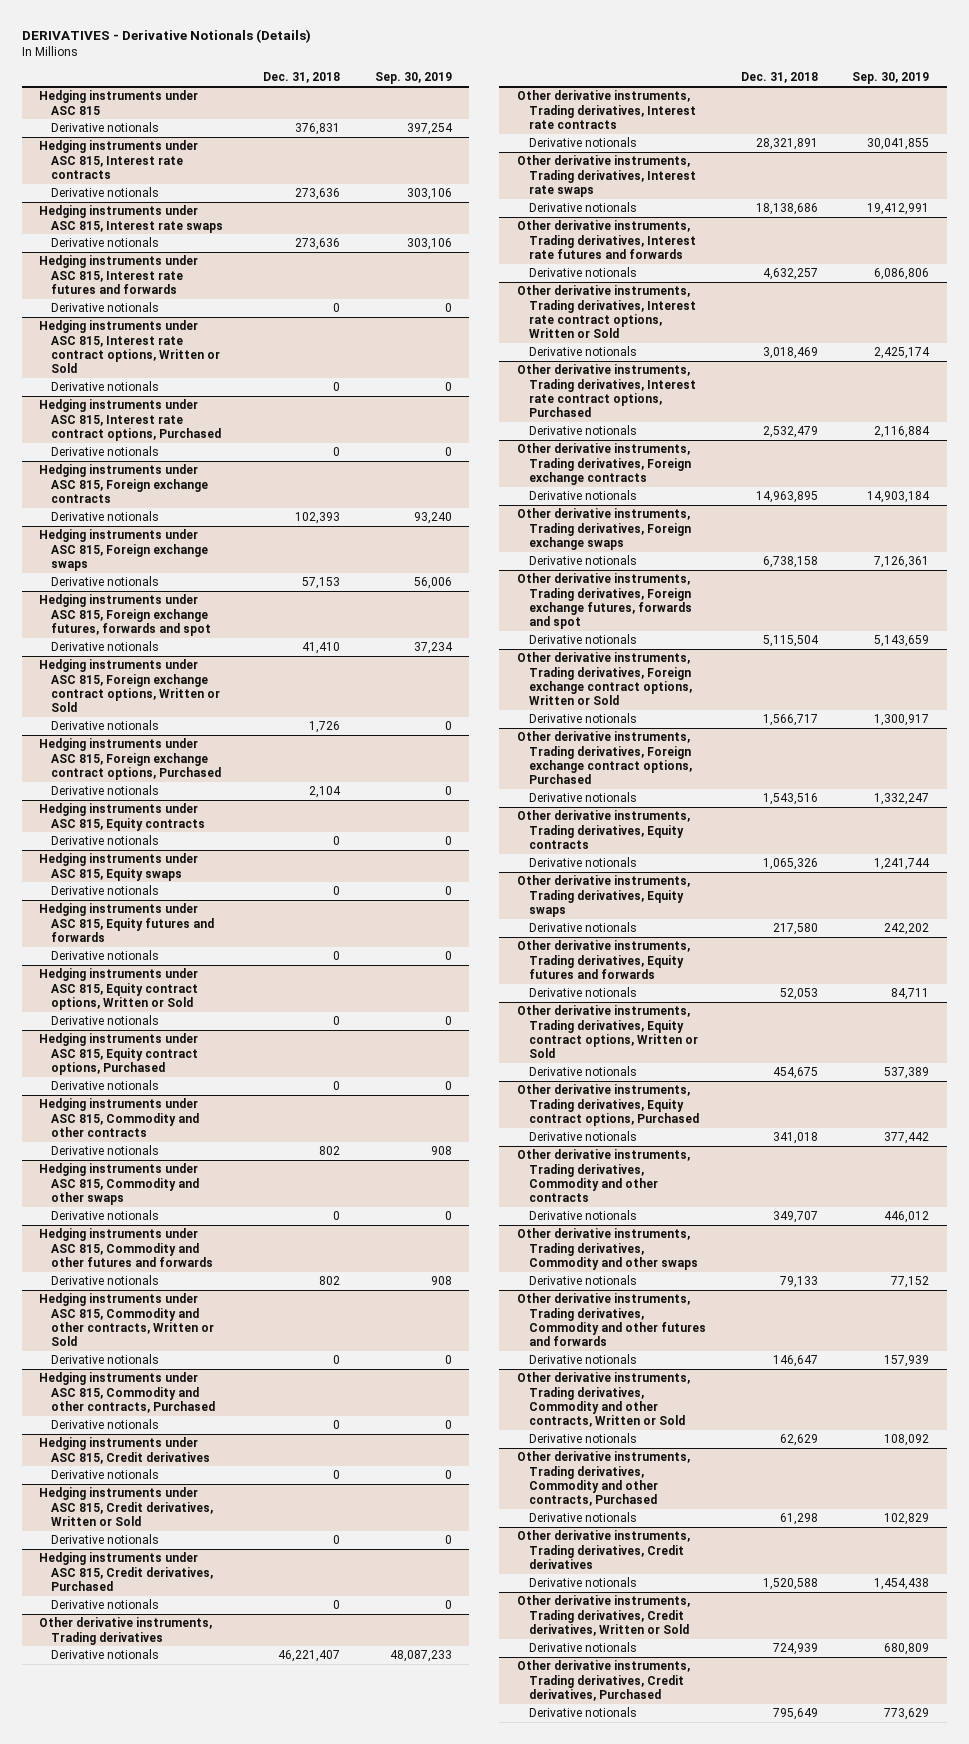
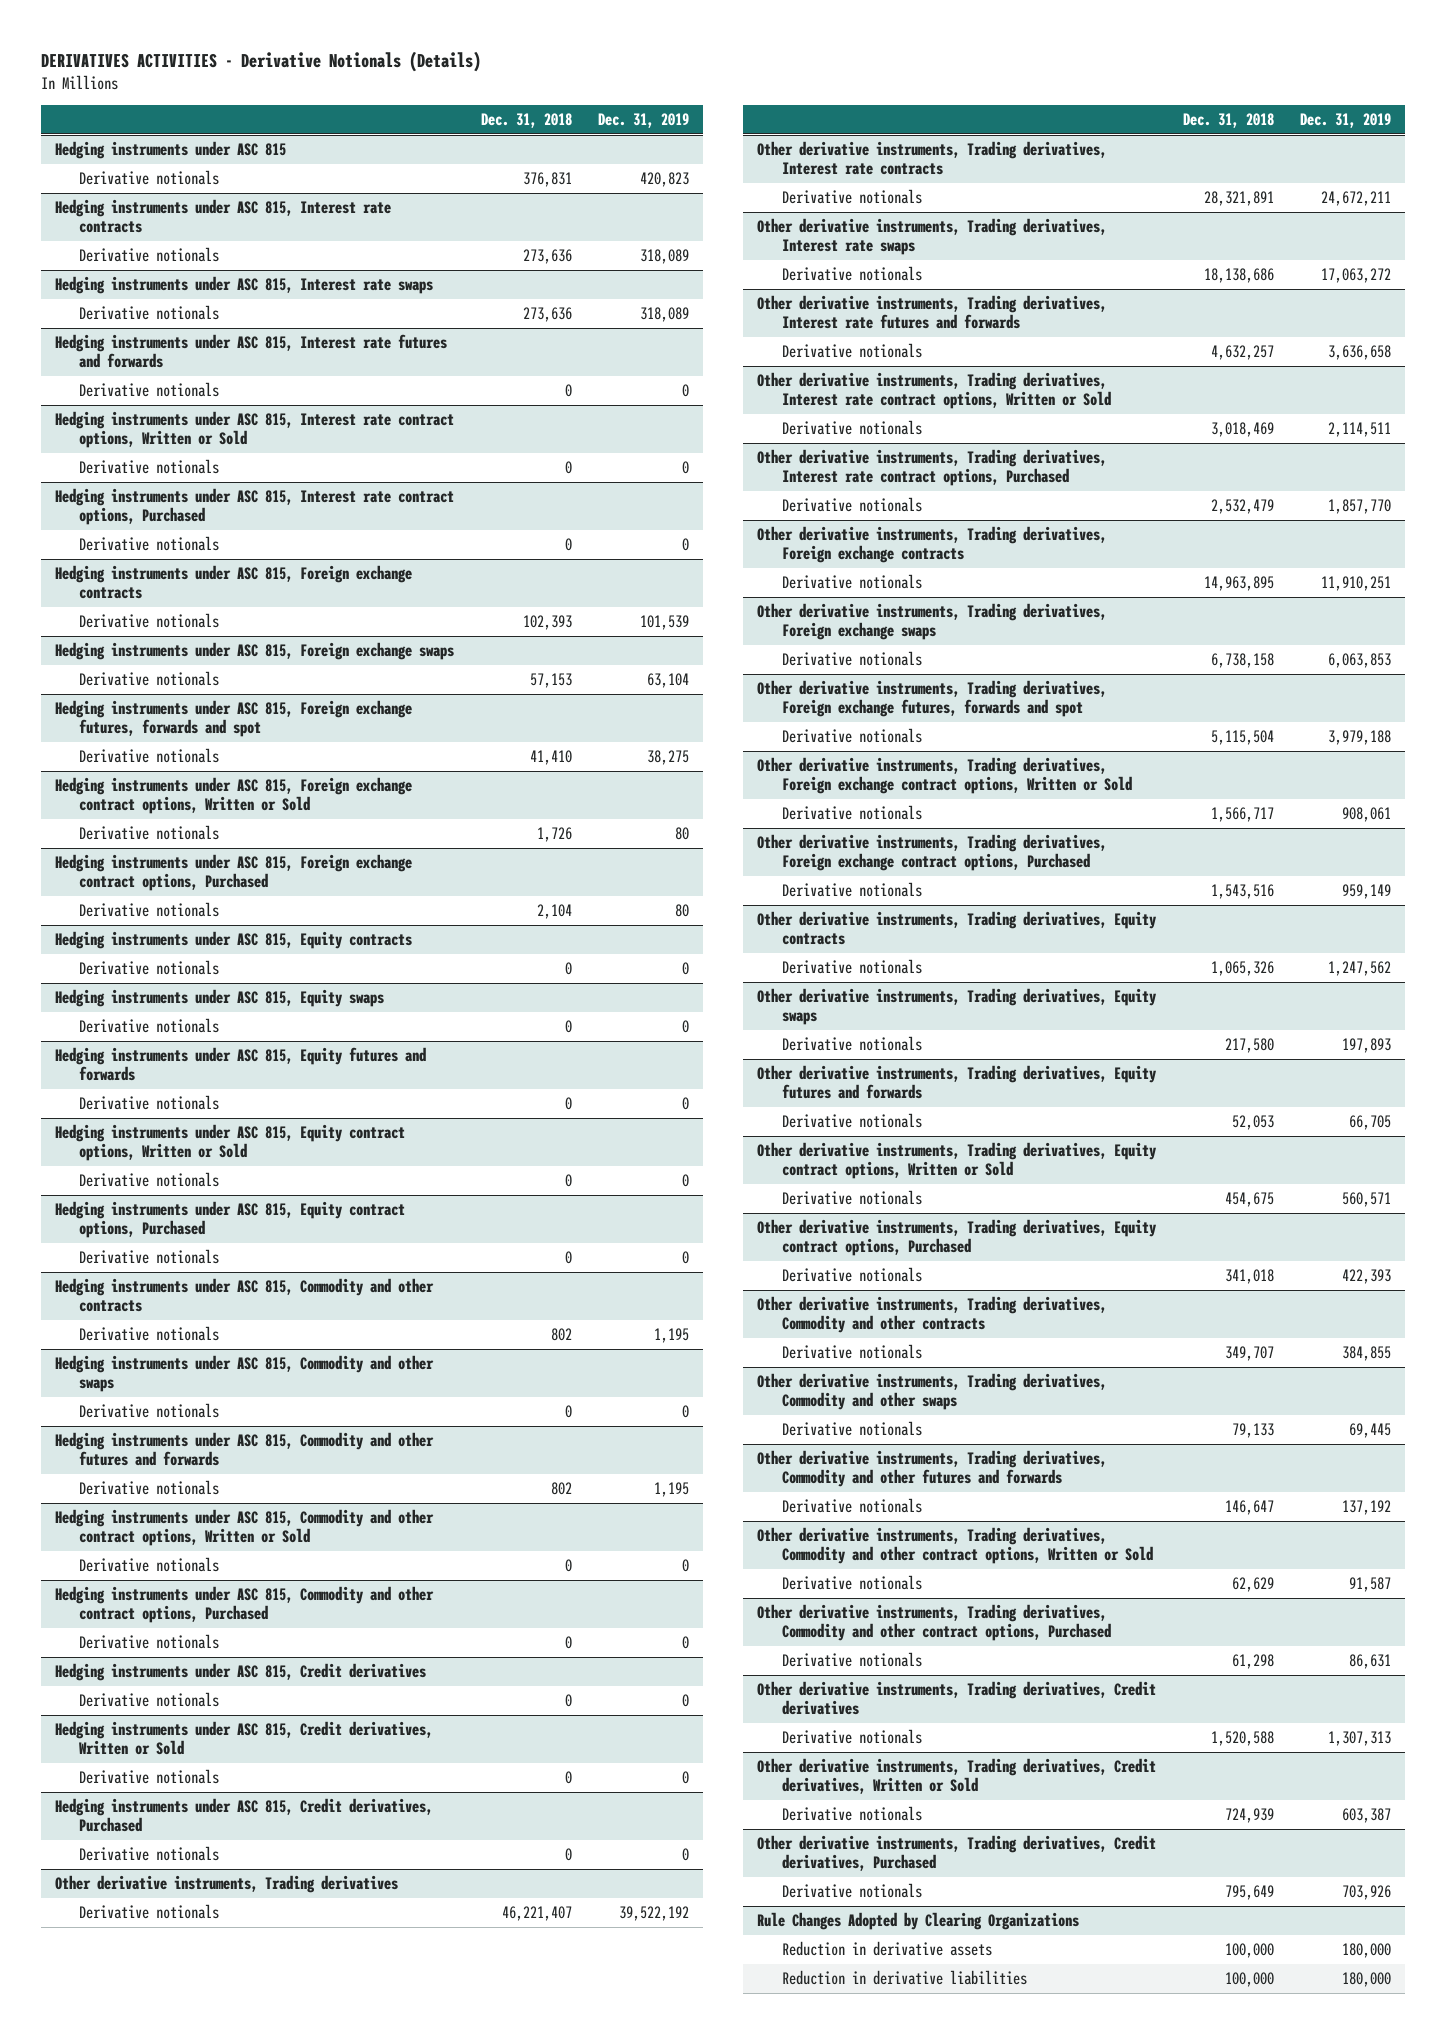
- DERIVATIVES - Derivative Notionals (Details)
+ DERIVATIVES ACTIVITIES - Derivative Notionals (Details)
- | Dec. 31, 2018 | Sep. 30, 2019
+ | Dec. 31, 2018 | Dec. 31, 2019
- Hedging instruments under ASC 815, Commodity and other contracts, Written or Sold
+ Hedging instruments under ASC 815, Commodity and other contract options, Written or Sold
- Hedging instruments under ASC 815, Commodity and other contracts, Purchased
+ Hedging instruments under ASC 815, Commodity and other contract options, Purchased
- Other derivative instruments, Trading derivatives, Commodity and other contracts, Written or Sold
+ Other derivative instruments, Trading derivatives, Commodity and other contract options, Written or Sold
- Other derivative instruments, Trading derivatives, Commodity and other contracts, Purchased
+ Other derivative instruments, Trading derivatives, Commodity and other contract options, Purchased
+ Rule Changes Adopted by Clearing Organizations
+ Reduction in derivative assets | 100,000 | 180,000
+ Reduction in derivative liabilities | 100,000 | 180,000

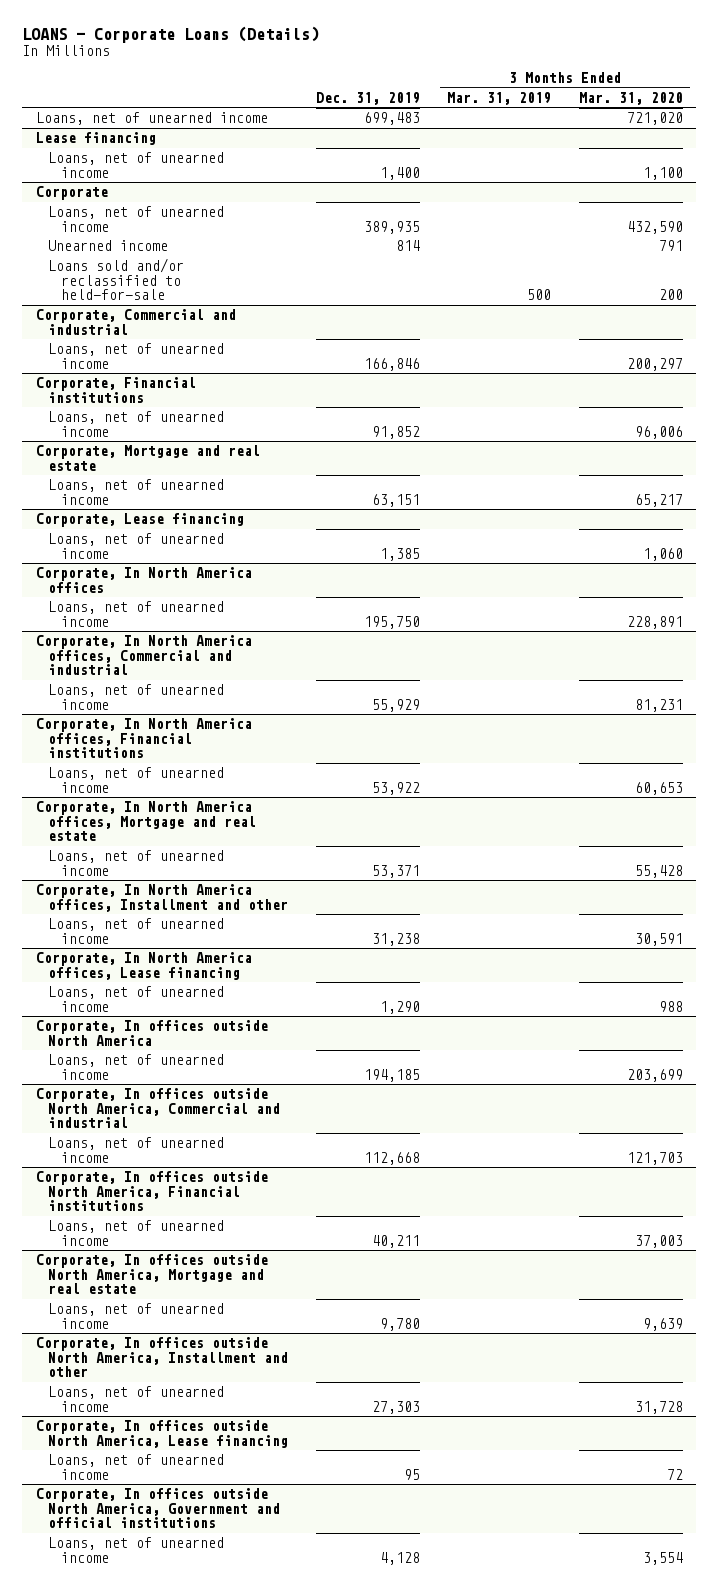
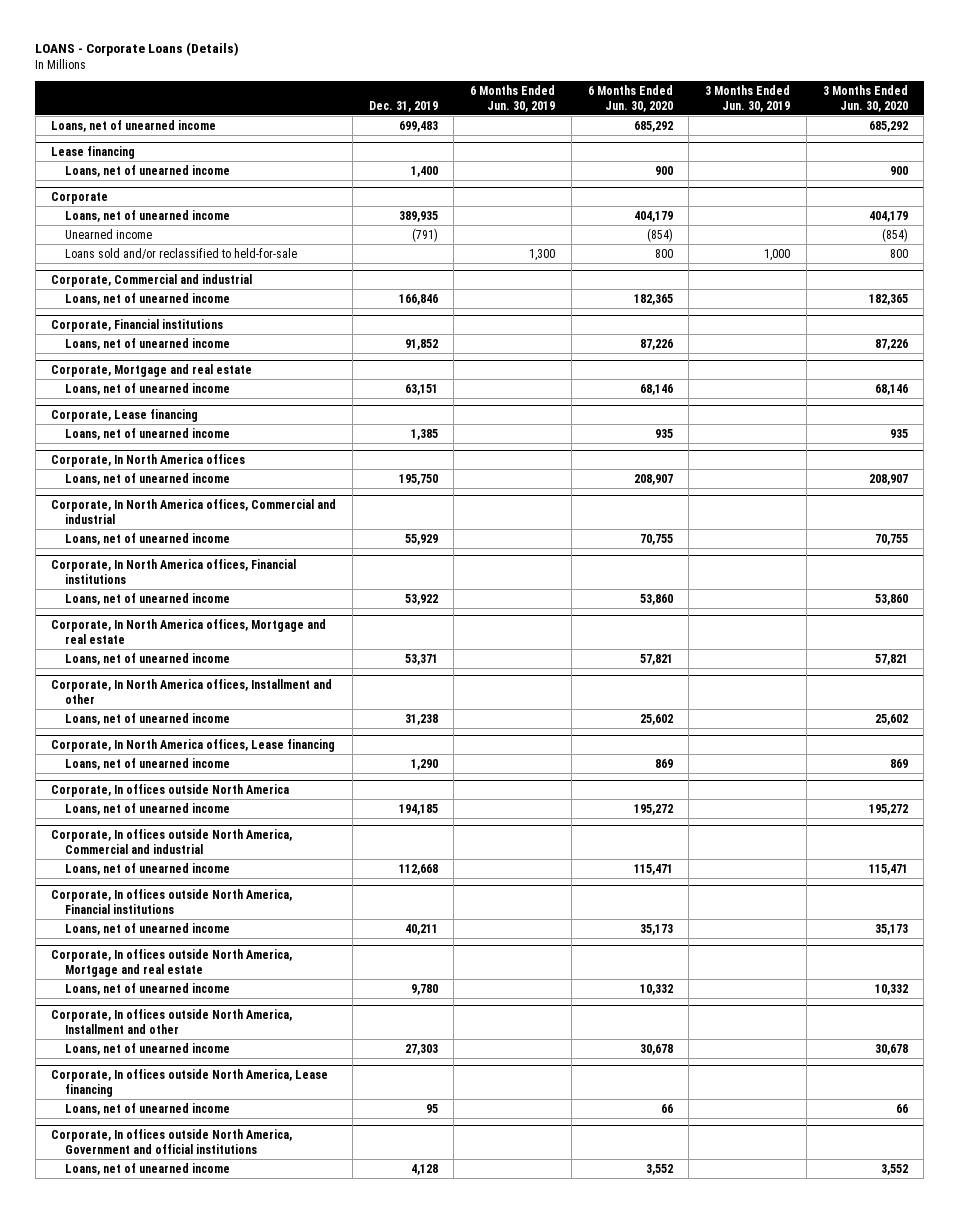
- | Dec. 31, 2019 | 3 Months Ended Mar. 31, 2019 | 3 Months Ended Mar. 31, 2020
+ | Dec. 31, 2019 | 6 Months Ended Jun. 30, 2019 | 6 Months Ended Jun. 30, 2020 | 3 Months Ended Jun. 30, 2019 | 3 Months Ended Jun. 30, 2020
@ Corporate
- Unearned income | 814 | | 791
+ Unearned income | (791) | | (854) | | (854)

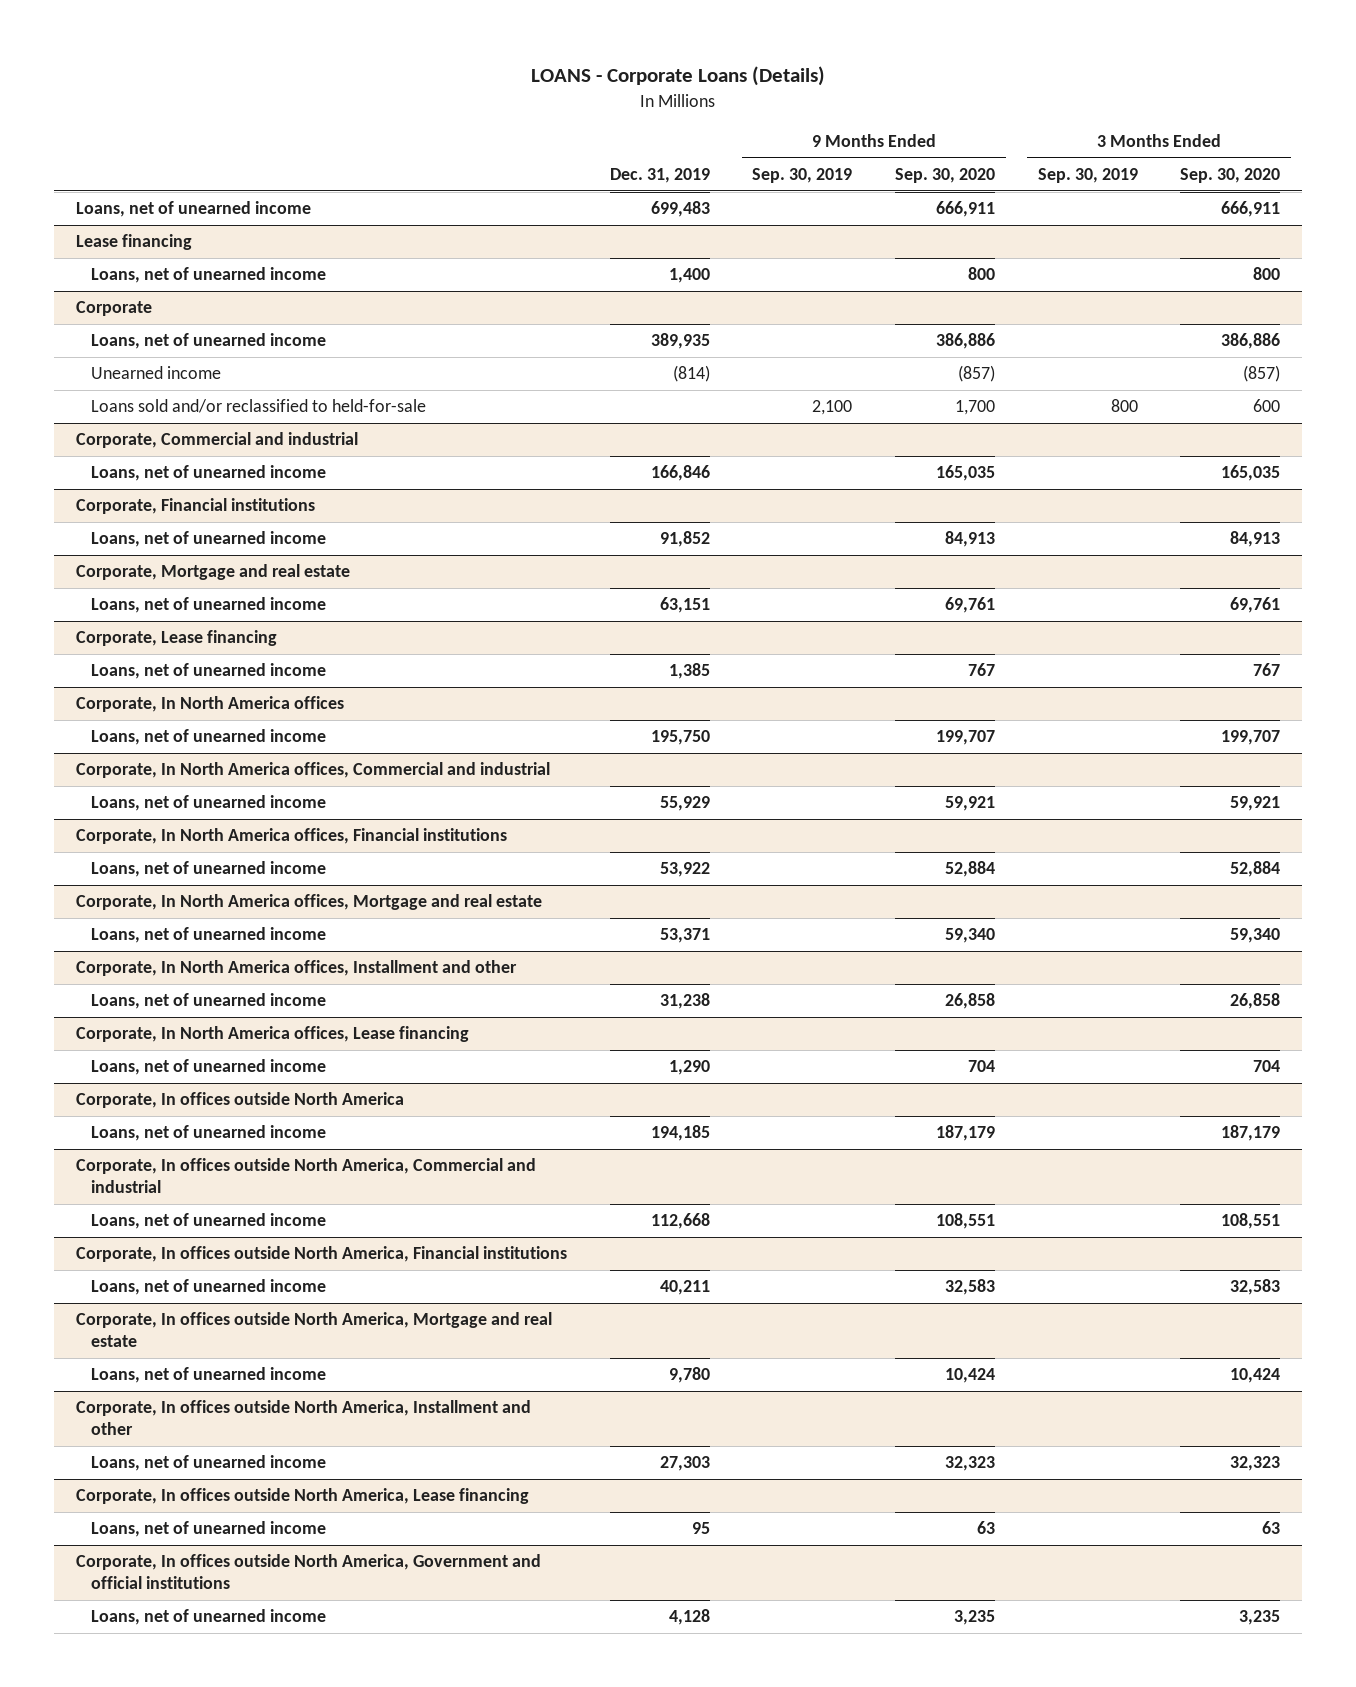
- | Dec. 31, 2019 | 6 Months Ended Jun. 30, 2019 | 6 Months Ended Jun. 30, 2020 | 3 Months Ended Jun. 30, 2019 | 3 Months Ended Jun. 30, 2020
+ | Dec. 31, 2019 | 9 Months Ended Sep. 30, 2019 | 9 Months Ended Sep. 30, 2020 | 3 Months Ended Sep. 30, 2019 | 3 Months Ended Sep. 30, 2020
@ Corporate
- Unearned income | (791) | | (854) | | (854)
+ Unearned income | (814) | | (857) | | (857)

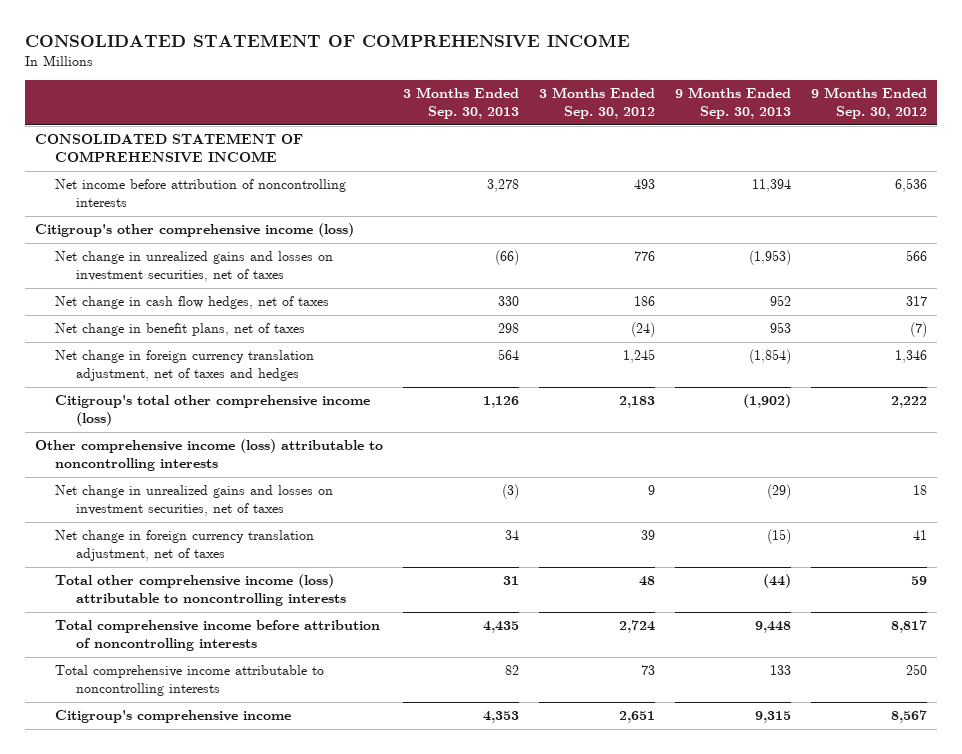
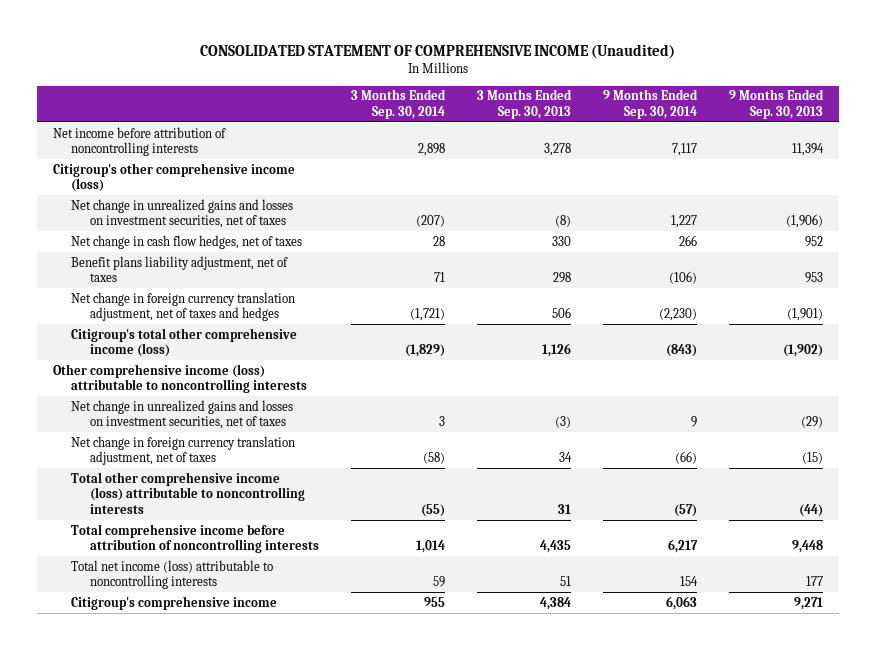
- CONSOLIDATED STATEMENT OF COMPREHENSIVE INCOME
+ CONSOLIDATED STATEMENT OF COMPREHENSIVE INCOME (Unaudited)
- | 3 Months Ended Sep. 30, 2013 | 3 Months Ended Sep. 30, 2012 | 9 Months Ended Sep. 30, 2013 | 9 Months Ended Sep. 30, 2012
+ | 3 Months Ended Sep. 30, 2014 | 3 Months Ended Sep. 30, 2013 | 9 Months Ended Sep. 30, 2014 | 9 Months Ended Sep. 30, 2013
- CONSOLIDATED STATEMENT OF COMPREHENSIVE INCOME
- Net change in unrealized gains and losses on investment securities, net of taxes | (66) | 776 | (1,953) | 566
+ Net change in unrealized gains and losses on investment securities, net of taxes | (207) | (8) | 1,227 | (1,906)
- Net change in benefit plans, net of taxes | 298 | (24) | 953 | (7)
- Net change in foreign currency translation adjustment, net of taxes and hedges | 564 | 1,245 | (1,854) | 1,346
+ Benefit plans liability adjustment, net of taxes | 71 | 298 | (106) | 953
+ Net change in foreign currency translation adjustment, net of taxes and hedges | (1,721) | 506 | (2,230) | (1,901)
- Total comprehensive income attributable to noncontrolling interests | 82 | 73 | 133 | 250
- Citigroup's comprehensive income | 4,353 | 2,651 | 9,315 | 8,567
+ Total net income (loss) attributable to noncontrolling interests | 59 | 51 | 154 | 177
+ Citigroup's comprehensive income | 955 | 4,384 | 6,063 | 9,271

